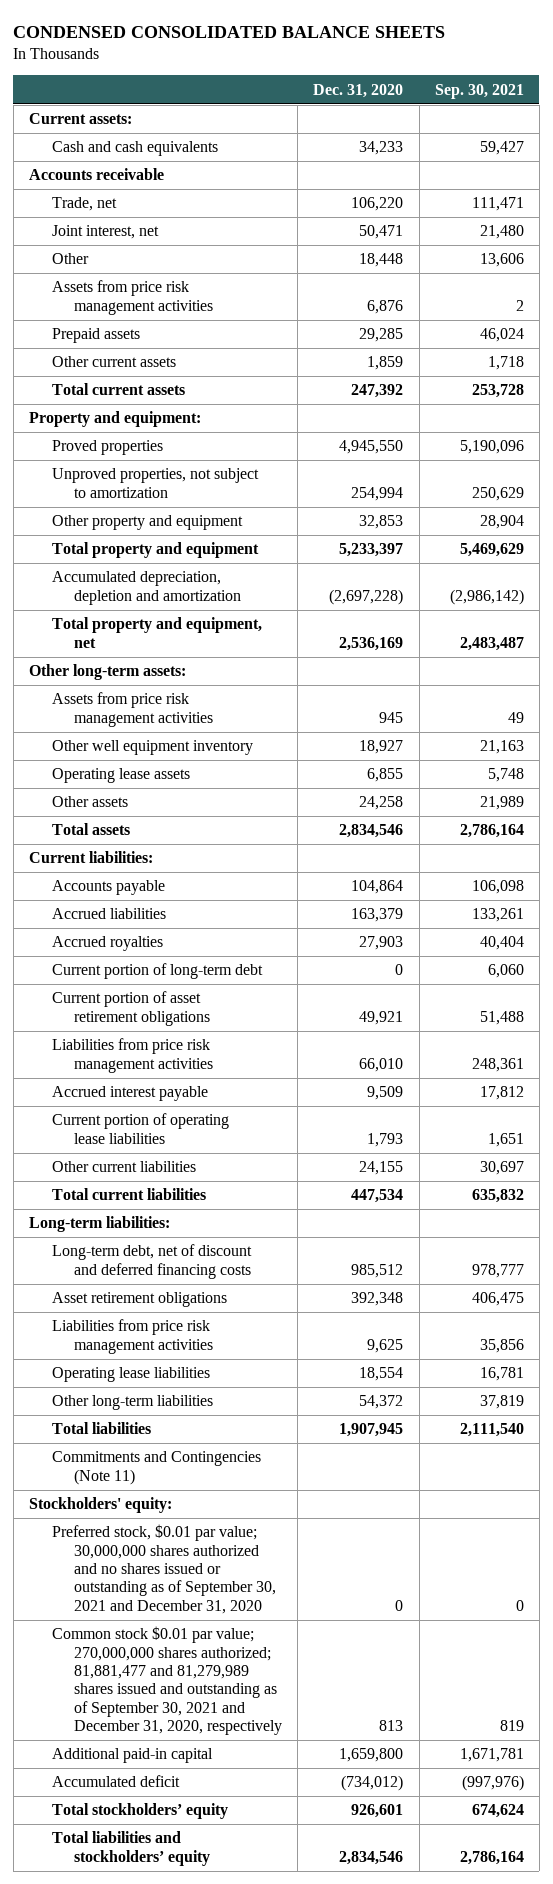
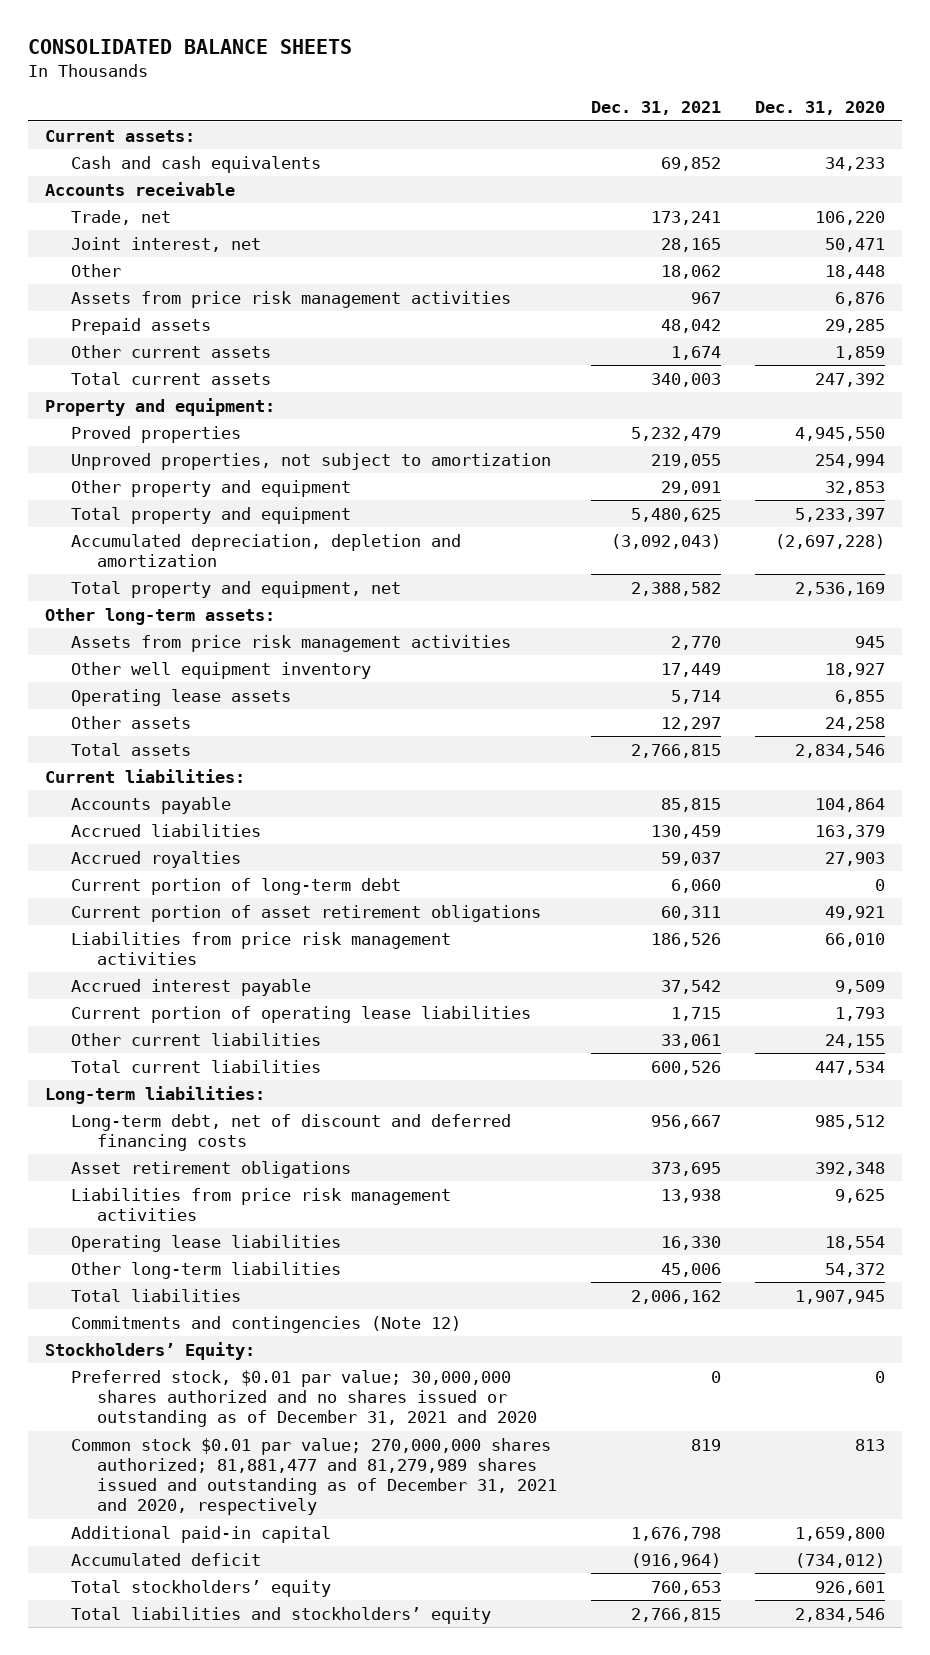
- CONDENSED CONSOLIDATED BALANCE SHEETS
+ CONSOLIDATED BALANCE SHEETS
- | Dec. 31, 2020 | Sep. 30, 2021
+ | Dec. 31, 2021 | Dec. 31, 2020
- Commitments and Contingencies (Note 11)
- Stockholders' equity:
- Preferred stock, $0.01 par value; 30,000,000 shares authorized and no shares issued or outstanding as of September 30, 2021 and December 31, 2020 | 0 | 0
- Common stock $0.01 par value; 270,000,000 shares authorized; 81,881,477 and 81,279,989 shares issued and outstanding as of September 30, 2021 and December 31, 2020, respectively | 813 | 819
+ Commitments and contingencies (Note 12)
+ Stockholdersʼ Equity:
+ Preferred stock, $0.01 par value; 30,000,000 shares authorized and no shares issued or outstanding as of December 31, 2021 and 2020 | 0 | 0
+ Common stock $0.01 par value; 270,000,000 shares authorized; 81,881,477 and 81,279,989 shares issued and outstanding as of December 31, 2021 and 2020, respectively | 819 | 813

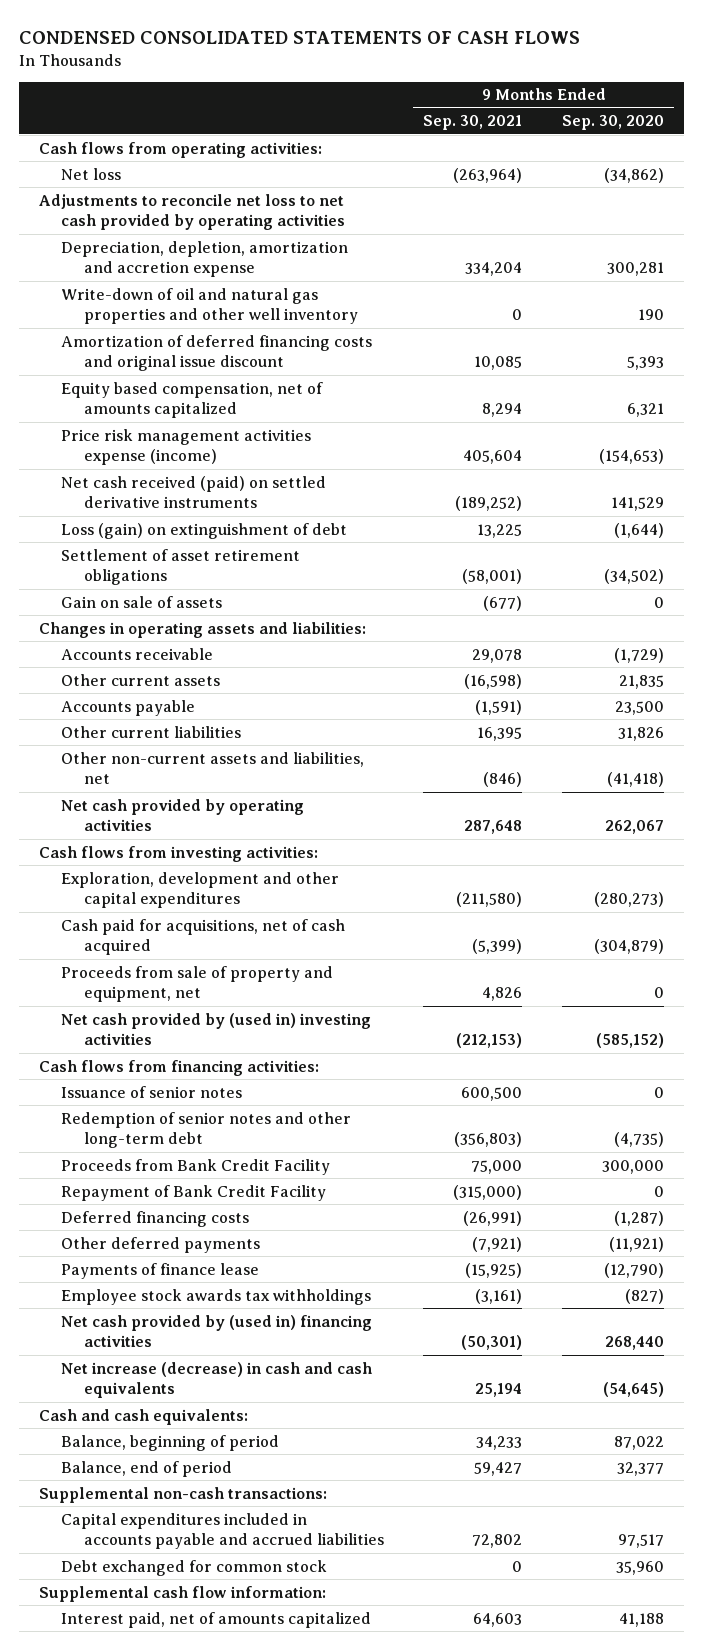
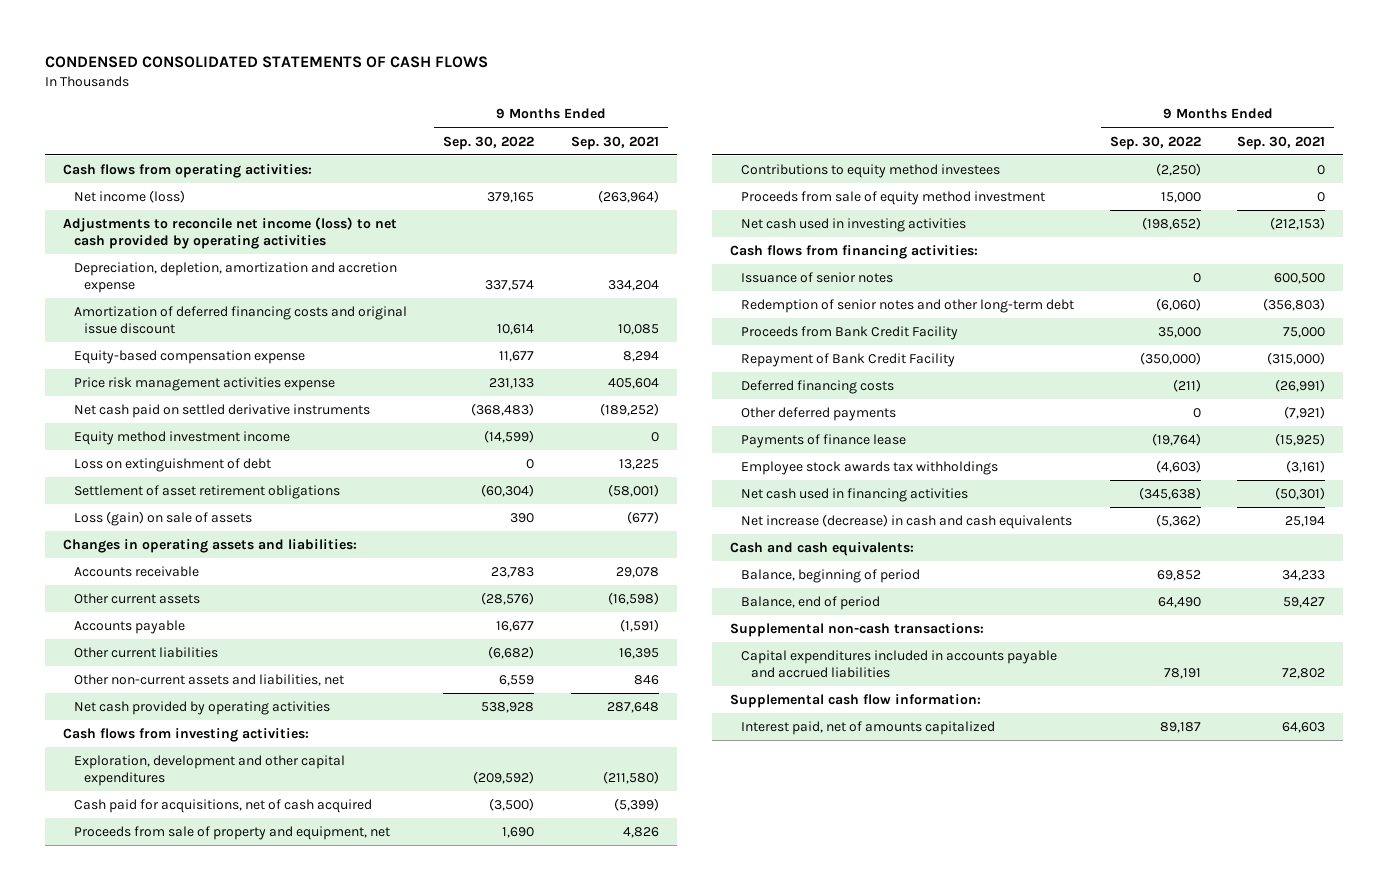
- | 9 Months Ended Sep. 30, 2021 | 9 Months Ended Sep. 30, 2020
+ | 9 Months Ended Sep. 30, 2022 | 9 Months Ended Sep. 30, 2021
- Net loss | (263,964) | (34,862)
- Adjustments to reconcile net loss to net cash provided by operating activities
+ Net income (loss) | 379,165 | (263,964)
+ Adjustments to reconcile net income (loss) to net cash provided by operating activities
- Write-down of oil and natural gas properties and other well inventory | 0 | 190
- Equity based compensation, net of amounts capitalized | 8,294 | 6,321
- Price risk management activities expense (income) | 405,604 | (154,653)
- Net cash received (paid) on settled derivative instruments | (189,252) | 141,529
- Loss (gain) on extinguishment of debt | 13,225 | (1,644)
+ Equity-based compensation expense | 11,677 | 8,294
+ Price risk management activities expense | 231,133 | 405,604
+ Net cash paid on settled derivative instruments | (368,483) | (189,252)
+ Equity method investment income | (14,599) | 0
+ Loss on extinguishment of debt | 0 | 13,225
- Gain on sale of assets | (677) | 0
+ Loss (gain) on sale of assets | 390 | (677)
- Other non-current assets and liabilities, net | (846) | (41,418)
+ Other non-current assets and liabilities, net | 6,559 | 846
- Net cash provided by (used in) investing activities | (212,153) | (585,152)
+ Contributions to equity method investees | (2,250) | 0
+ Proceeds from sale of equity method investment | 15,000 | 0
+ Net cash used in investing activities | (198,652) | (212,153)
- Net cash provided by (used in) financing activities | (50,301) | 268,440
+ Net cash used in financing activities | (345,638) | (50,301)
- Debt exchanged for common stock | 0 | 35,960

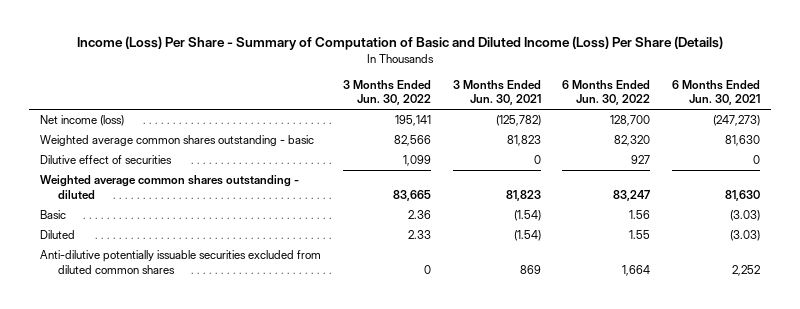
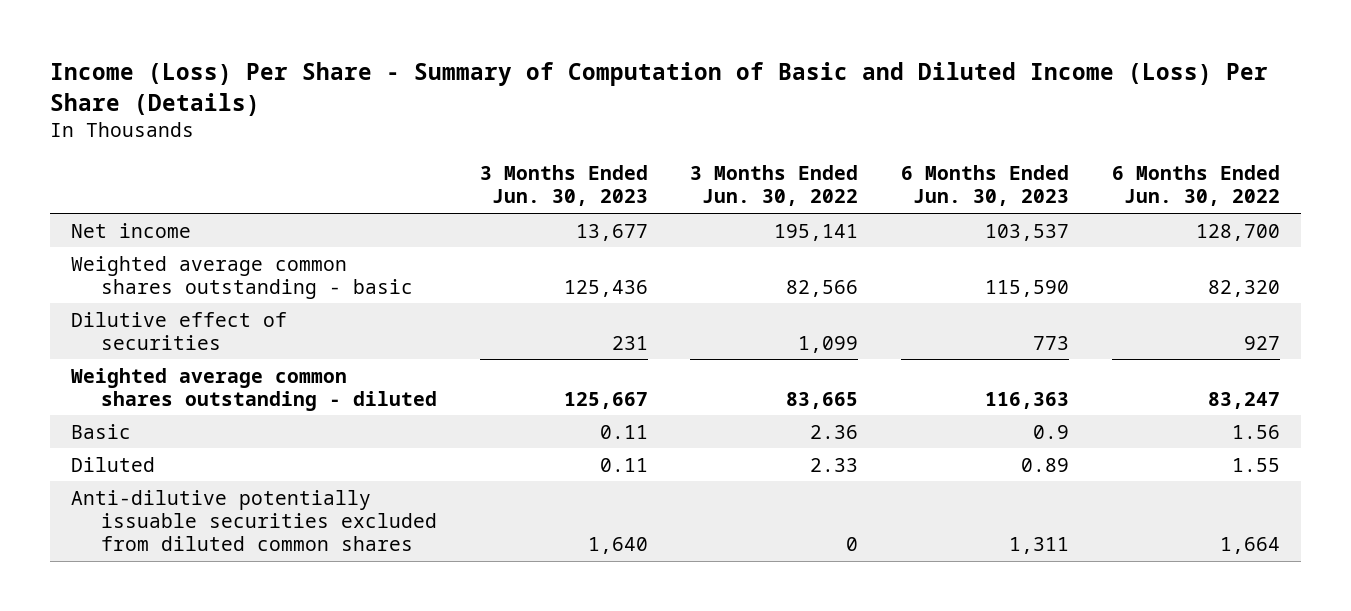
- | 3 Months Ended Jun. 30, 2022 | 3 Months Ended Jun. 30, 2021 | 6 Months Ended Jun. 30, 2022 | 6 Months Ended Jun. 30, 2021
+ | 3 Months Ended Jun. 30, 2023 | 3 Months Ended Jun. 30, 2022 | 6 Months Ended Jun. 30, 2023 | 6 Months Ended Jun. 30, 2022
- Net income (loss) | 195,141 | (125,782) | 128,700 | (247,273)
+ Net income | 13,677 | 195,141 | 103,537 | 128,700

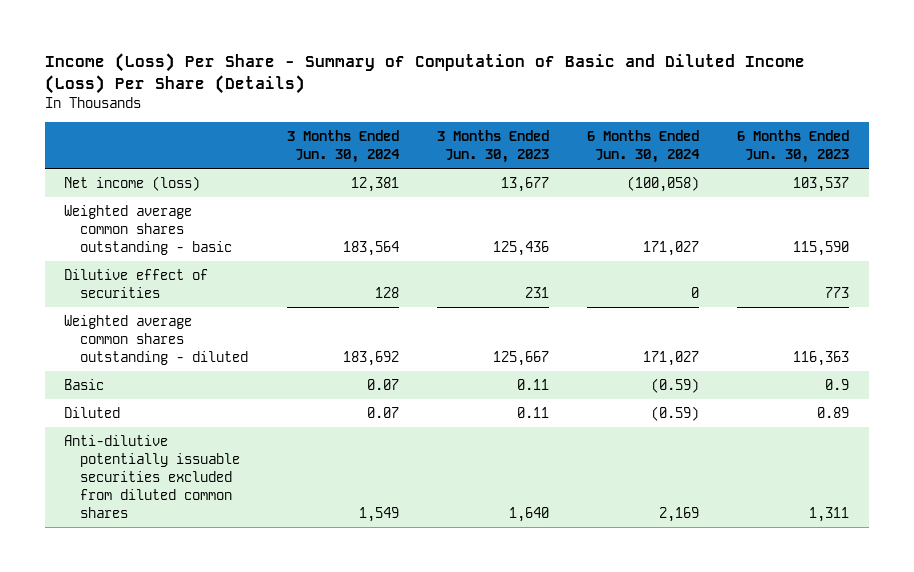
- | 3 Months Ended Jun. 30, 2023 | 3 Months Ended Jun. 30, 2022 | 6 Months Ended Jun. 30, 2023 | 6 Months Ended Jun. 30, 2022
+ | 3 Months Ended Jun. 30, 2024 | 3 Months Ended Jun. 30, 2023 | 6 Months Ended Jun. 30, 2024 | 6 Months Ended Jun. 30, 2023
- Net income | 13,677 | 195,141 | 103,537 | 128,700
+ Net income (loss) | 12,381 | 13,677 | (100,058) | 103,537

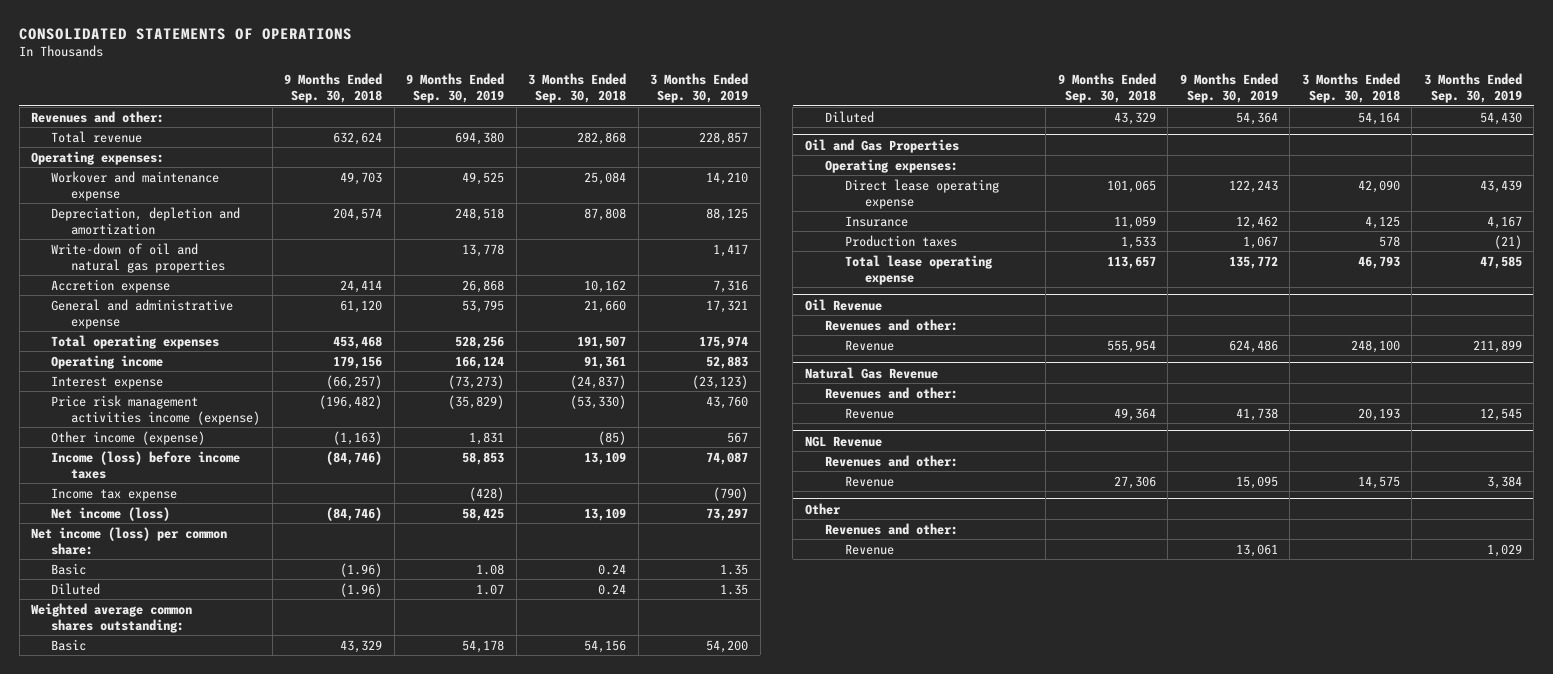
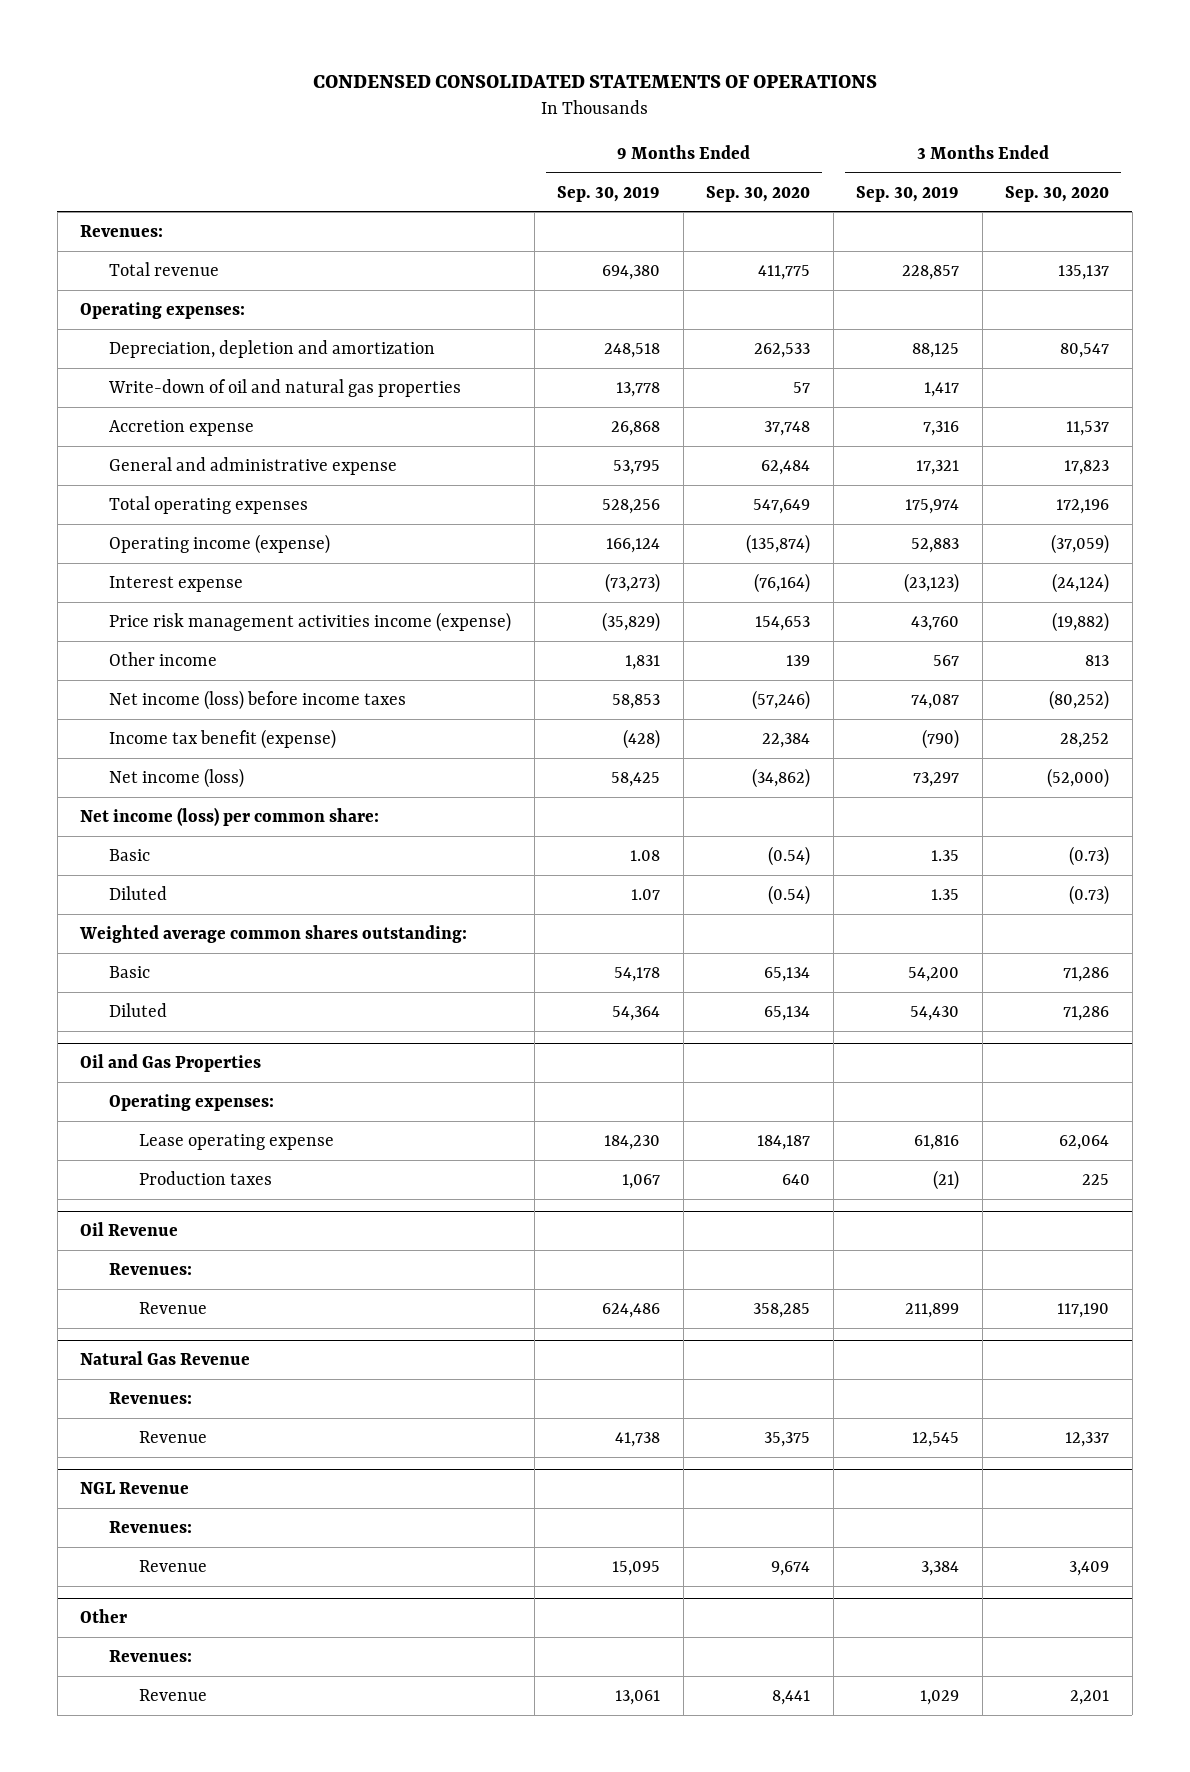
- CONSOLIDATED STATEMENTS OF OPERATIONS
+ CONDENSED CONSOLIDATED STATEMENTS OF OPERATIONS
- | 9 Months Ended Sep. 30, 2018 | 9 Months Ended Sep. 30, 2019 | 3 Months Ended Sep. 30, 2018 | 3 Months Ended Sep. 30, 2019
+ | 9 Months Ended Sep. 30, 2019 | 9 Months Ended Sep. 30, 2020 | 3 Months Ended Sep. 30, 2019 | 3 Months Ended Sep. 30, 2020
- Revenues and other:
+ Revenues:
- Workover and maintenance expense | 49,703 | 49,525 | 25,084 | 14,210
- Operating income | 179,156 | 166,124 | 91,361 | 52,883
+ Operating income (expense) | 166,124 | (135,874) | 52,883 | (37,059)
- Other income (expense) | (1,163) | 1,831 | (85) | 567
- Income (loss) before income taxes | (84,746) | 58,853 | 13,109 | 74,087
- Income tax expense | | (428) | | (790)
+ Other income | 1,831 | 139 | 567 | 813
+ Net income (loss) before income taxes | 58,853 | (57,246) | 74,087 | (80,252)
+ Income tax benefit (expense) | (428) | 22,384 | (790) | 28,252
@ Oil and Gas Properties
- Direct lease operating expense | 101,065 | 122,243 | 42,090 | 43,439
- Insurance | 11,059 | 12,462 | 4,125 | 4,167
+ Lease operating expense | 184,230 | 184,187 | 61,816 | 62,064
- Total lease operating expense | 113,657 | 135,772 | 46,793 | 47,585
@ Oil Revenue
- Revenues and other:
+ Revenues:
@ Natural Gas Revenue
- Revenues and other:
+ Revenues:
@ NGL Revenue
- Revenues and other:
+ Revenues:
@ Other
- Revenues and other:
+ Revenues:

